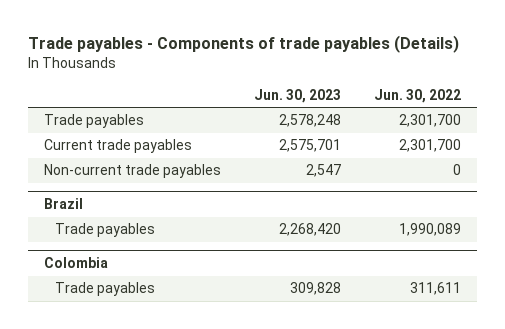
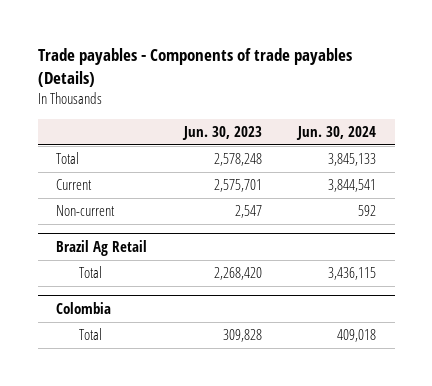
- | Jun. 30, 2023 | Jun. 30, 2022
+ | Jun. 30, 2023 | Jun. 30, 2024
- Trade payables | 2,578,248 | 2,301,700
- Current trade payables | 2,575,701 | 2,301,700
- Non-current trade payables | 2,547 | 0
- Brazil
- Trade payables | 2,268,420 | 1,990,089
+ Total | 2,578,248 | 3,845,133
+ Current | 2,575,701 | 3,844,541
+ Non-current | 2,547 | 592
+ Brazil Ag Retail
+ Total | 2,268,420 | 3,436,115
@ Colombia
- Trade payables | 309,828 | 311,611
+ Total | 309,828 | 409,018

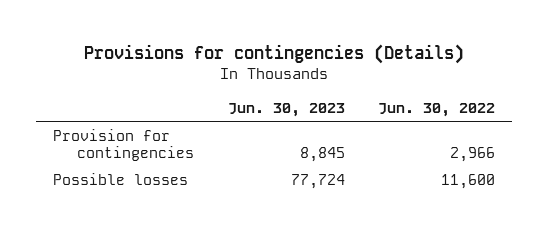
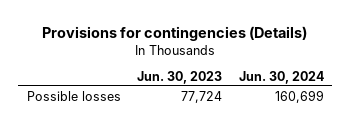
- | Jun. 30, 2023 | Jun. 30, 2022
+ | Jun. 30, 2023 | Jun. 30, 2024
- Provision for contingencies | 8,845 | 2,966

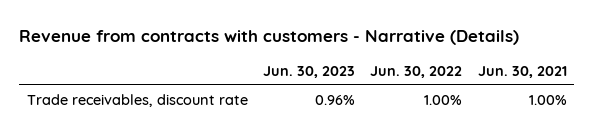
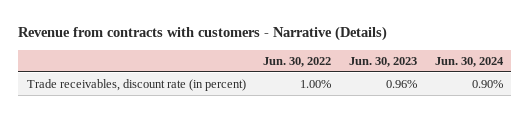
- | Jun. 30, 2023 | Jun. 30, 2022 | Jun. 30, 2021
+ | Jun. 30, 2022 | Jun. 30, 2023 | Jun. 30, 2024
- Trade receivables, discount rate | 0.96% | 1.00% | 1.00%
+ Trade receivables, discount rate (in percent) | 1.00% | 0.96% | 0.90%

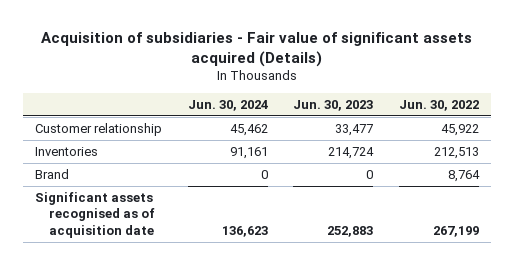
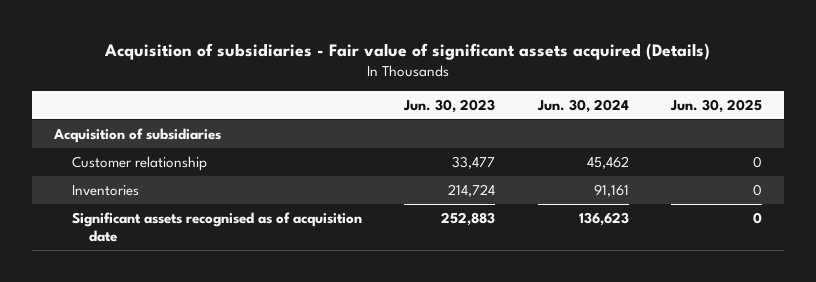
- | Jun. 30, 2024 | Jun. 30, 2023 | Jun. 30, 2022
+ | Jun. 30, 2023 | Jun. 30, 2024 | Jun. 30, 2025
+ Acquisition of subsidiaries
- Brand | 0 | 0 | 8,764

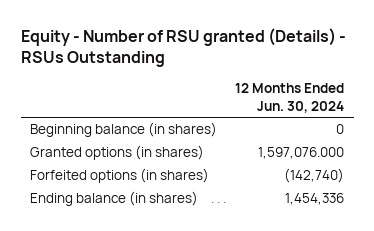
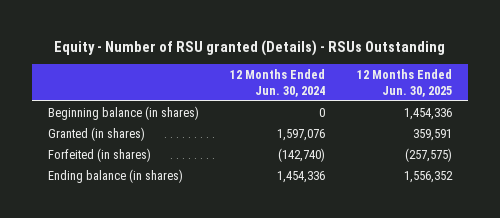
- | 12 Months Ended Jun. 30, 2024
+ | 12 Months Ended Jun. 30, 2024 | 12 Months Ended Jun. 30, 2025
- Granted options (in shares) | 1,597,076.000
- Forfeited options (in shares) | (142,740)
+ Granted (in shares) | 1,597,076 | 359,591
+ Forfeited (in shares) | (142,740) | (257,575)

